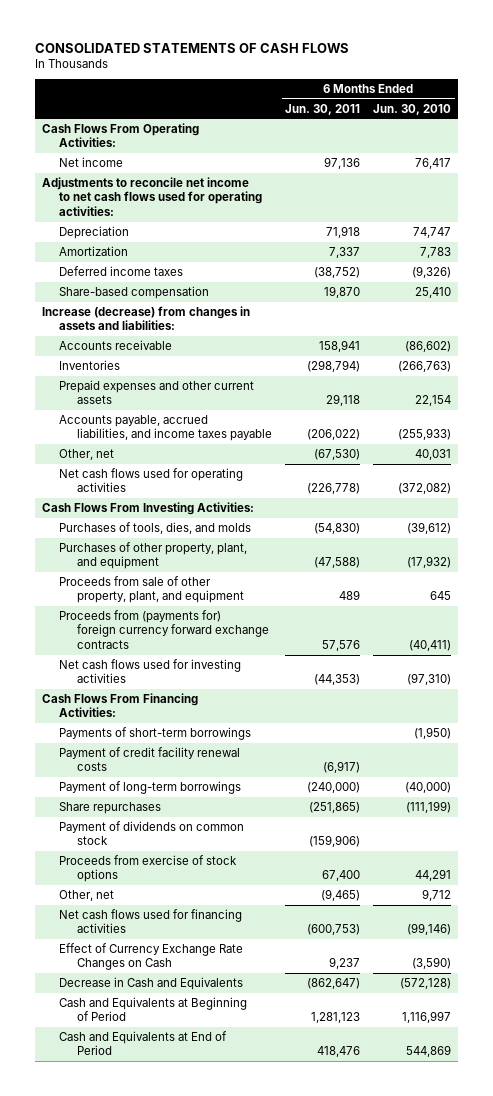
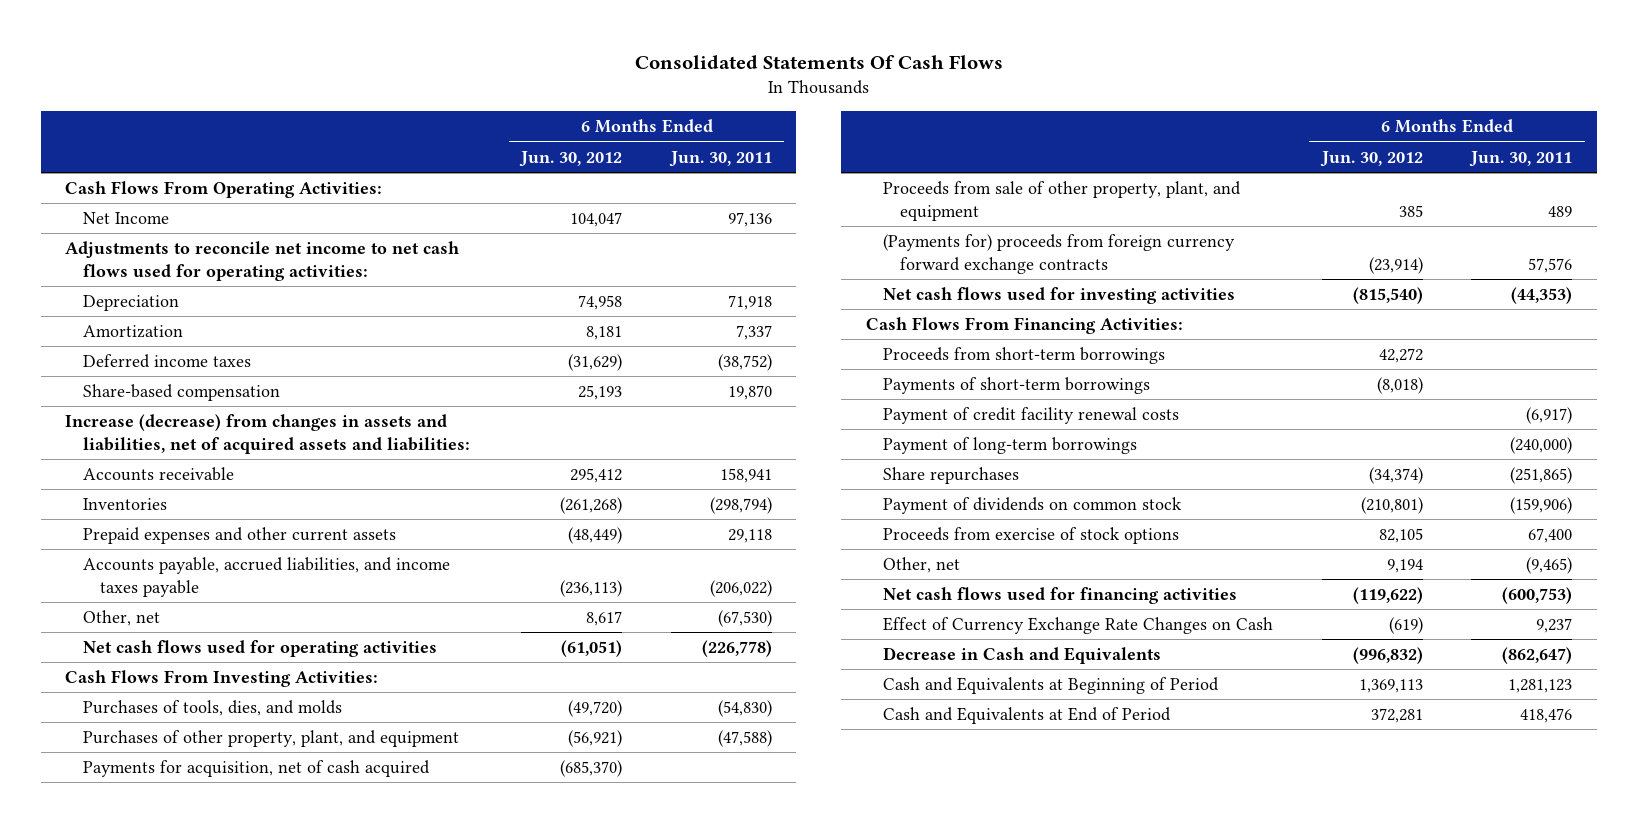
- CONSOLIDATED STATEMENTS OF CASH FLOWS
+ Consolidated Statements Of Cash Flows
- | 6 Months Ended Jun. 30, 2011 | 6 Months Ended Jun. 30, 2010
+ | 6 Months Ended Jun. 30, 2012 | 6 Months Ended Jun. 30, 2011
- Net income | 97,136 | 76,417
+ Net Income | 104,047 | 97,136
- Increase (decrease) from changes in assets and liabilities:
+ Increase (decrease) from changes in assets and liabilities, net of acquired assets and liabilities:
+ Payments for acquisition, net of cash acquired | (685,370) |
- Proceeds from (payments for) foreign currency forward exchange contracts | 57,576 | (40,411)
+ (Payments for) proceeds from foreign currency forward exchange contracts | (23,914) | 57,576
+ Proceeds from short-term borrowings | 42,272 |

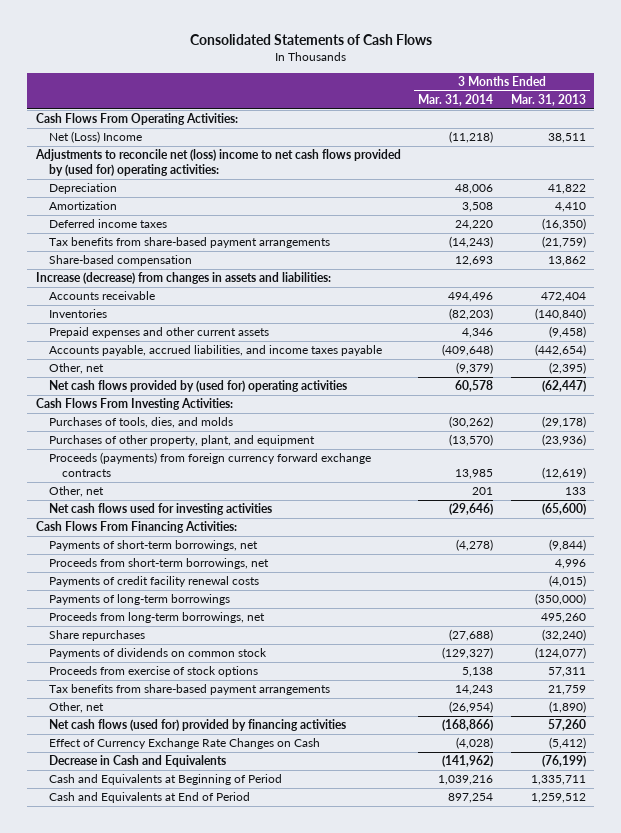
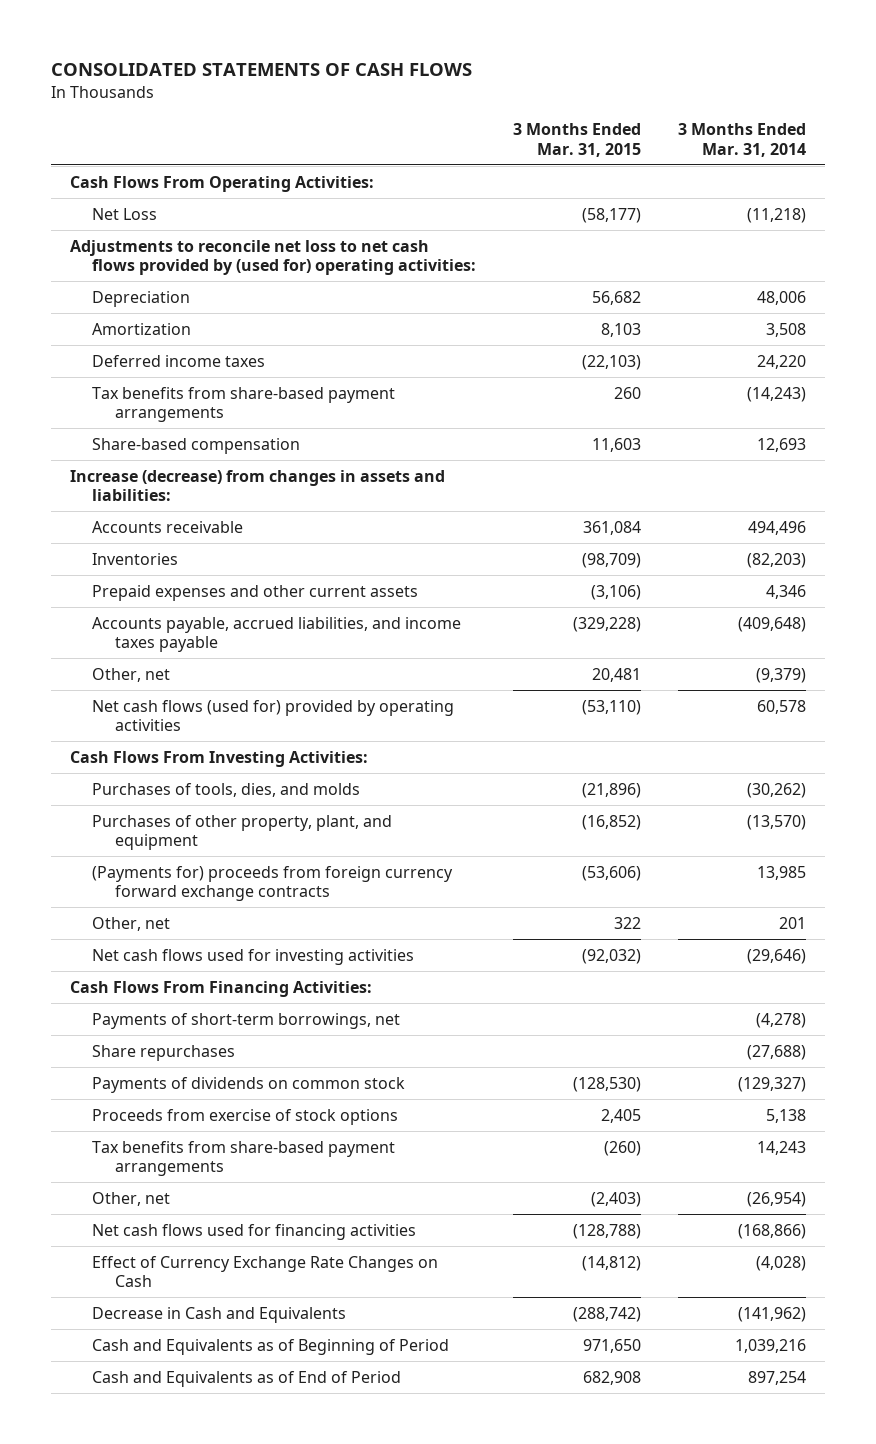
- Consolidated Statements of Cash Flows
+ CONSOLIDATED STATEMENTS OF CASH FLOWS
- | 3 Months Ended Mar. 31, 2014 | 3 Months Ended Mar. 31, 2013
+ | 3 Months Ended Mar. 31, 2015 | 3 Months Ended Mar. 31, 2014
- Net (Loss) Income | (11,218) | 38,511
- Adjustments to reconcile net (loss) income to net cash flows provided by (used for) operating activities:
+ Net Loss | (58,177) | (11,218)
+ Adjustments to reconcile net loss to net cash flows provided by (used for) operating activities:
- Net cash flows provided by (used for) operating activities | 60,578 | (62,447)
+ Net cash flows (used for) provided by operating activities | (53,110) | 60,578
- Proceeds (payments) from foreign currency forward exchange contracts | 13,985 | (12,619)
+ (Payments for) proceeds from foreign currency forward exchange contracts | (53,606) | 13,985
- Proceeds from short-term borrowings, net | | 4,996
- Payments of credit facility renewal costs | | (4,015)
- Payments of long-term borrowings | | (350,000)
- Proceeds from long-term borrowings, net | | 495,260
- Net cash flows (used for) provided by financing activities | (168,866) | 57,260
+ Net cash flows used for financing activities | (128,788) | (168,866)
- Cash and Equivalents at Beginning of Period | 1,039,216 | 1,335,711
- Cash and Equivalents at End of Period | 897,254 | 1,259,512
+ Cash and Equivalents as of Beginning of Period | 971,650 | 1,039,216
+ Cash and Equivalents as of End of Period | 682,908 | 897,254

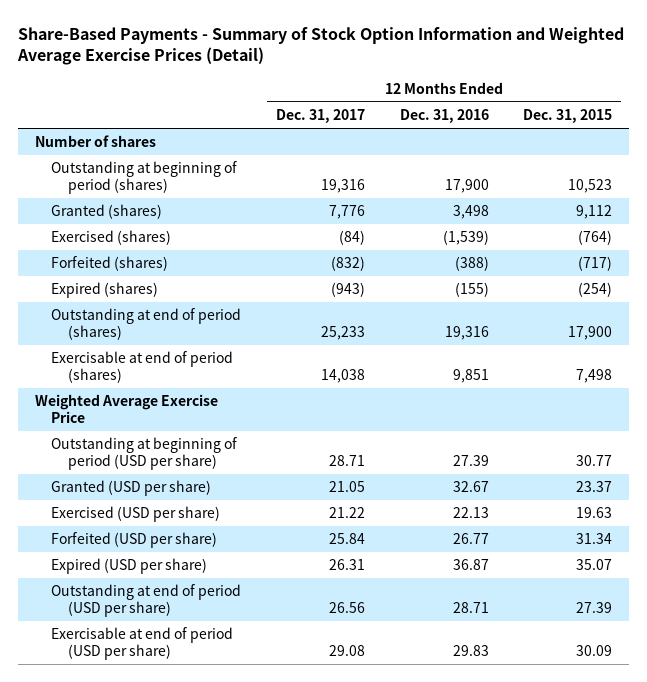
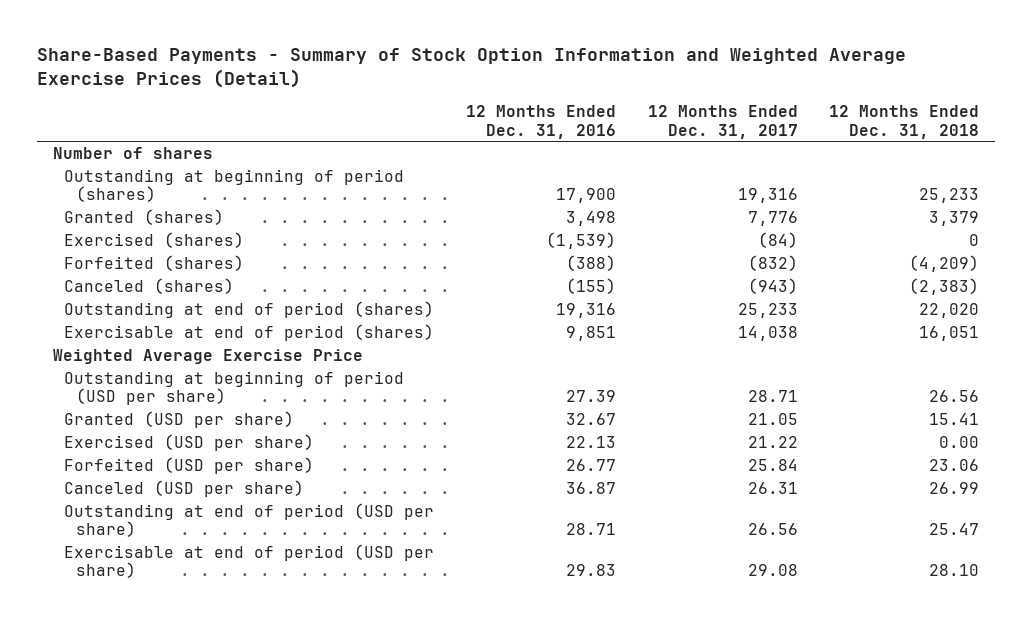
- | 12 Months Ended Dec. 31, 2017 | 12 Months Ended Dec. 31, 2016 | 12 Months Ended Dec. 31, 2015
+ | 12 Months Ended Dec. 31, 2016 | 12 Months Ended Dec. 31, 2017 | 12 Months Ended Dec. 31, 2018
- Expired (shares) | (943) | (155) | (254)
+ Canceled (shares) | (155) | (943) | (2,383)
- Expired (USD per share) | 26.31 | 36.87 | 35.07
+ Canceled (USD per share) | 36.87 | 26.31 | 26.99

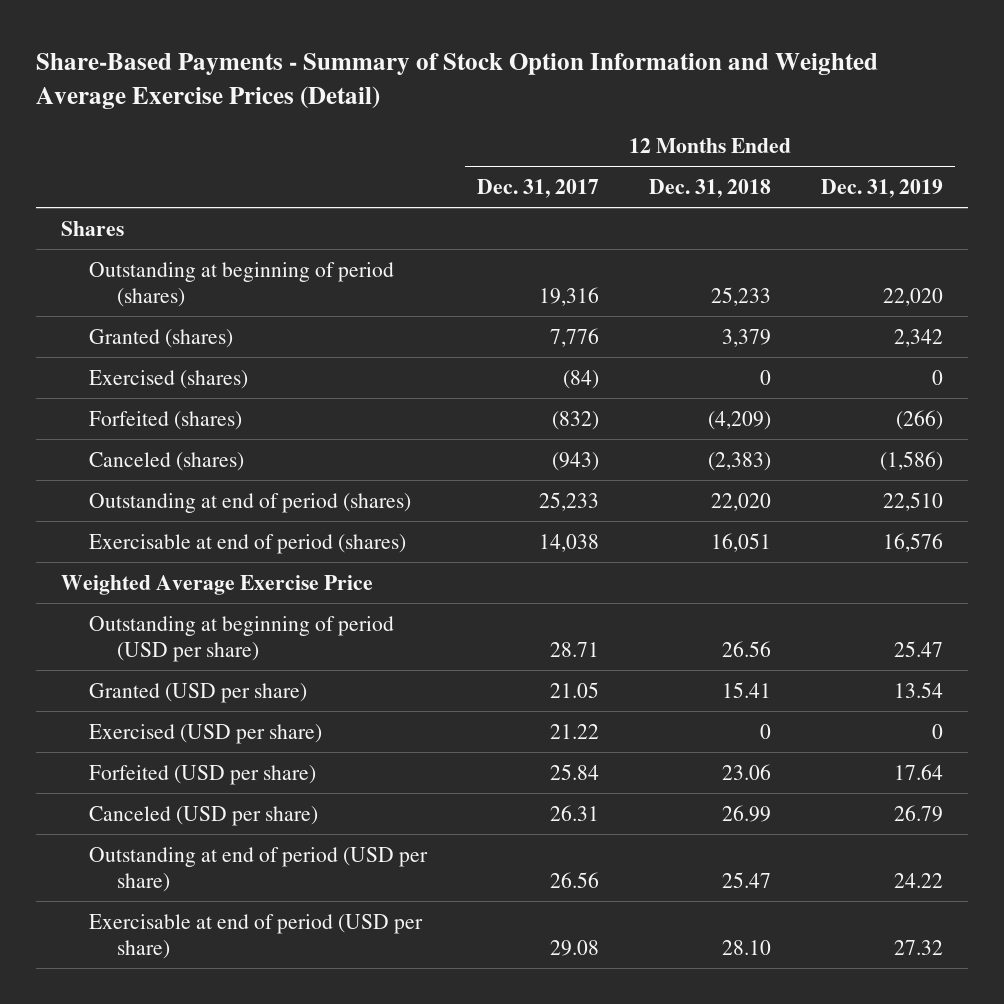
- | 12 Months Ended Dec. 31, 2016 | 12 Months Ended Dec. 31, 2017 | 12 Months Ended Dec. 31, 2018
+ | 12 Months Ended Dec. 31, 2017 | 12 Months Ended Dec. 31, 2018 | 12 Months Ended Dec. 31, 2019
- Number of shares
+ Shares
- Exercised (USD per share) | 22.13 | 21.22 | 0.00
+ Exercised (USD per share) | 21.22 | 0 | 0

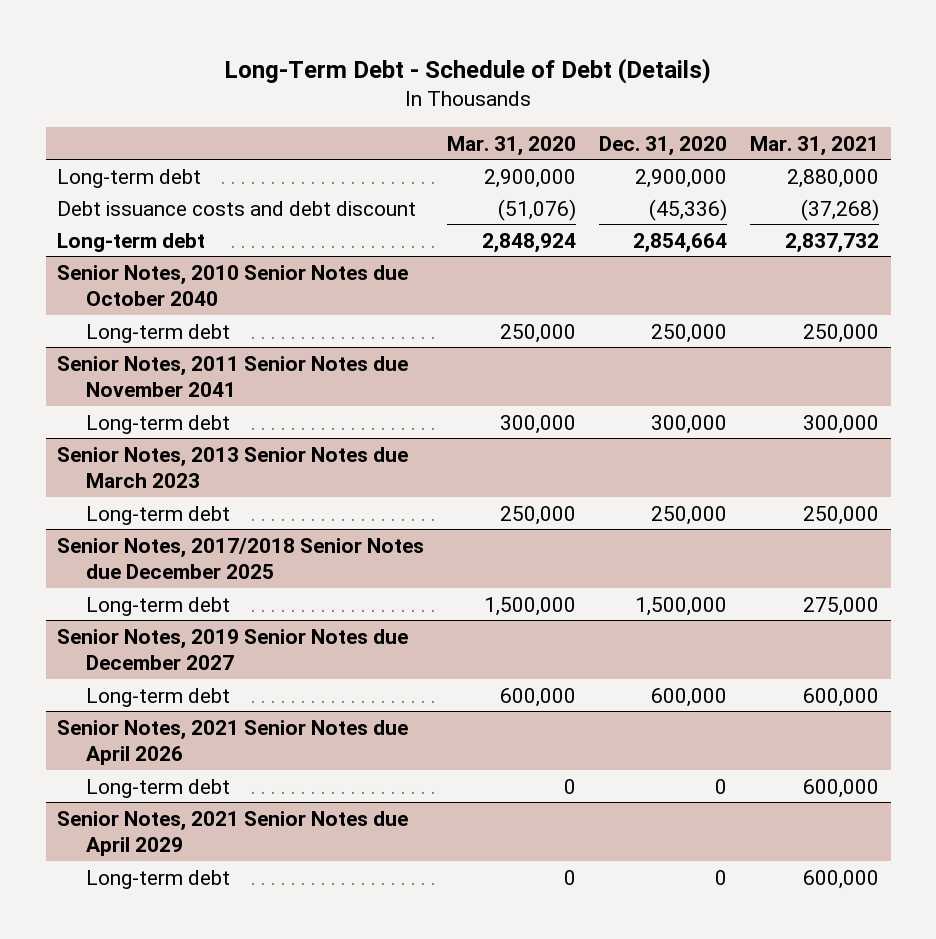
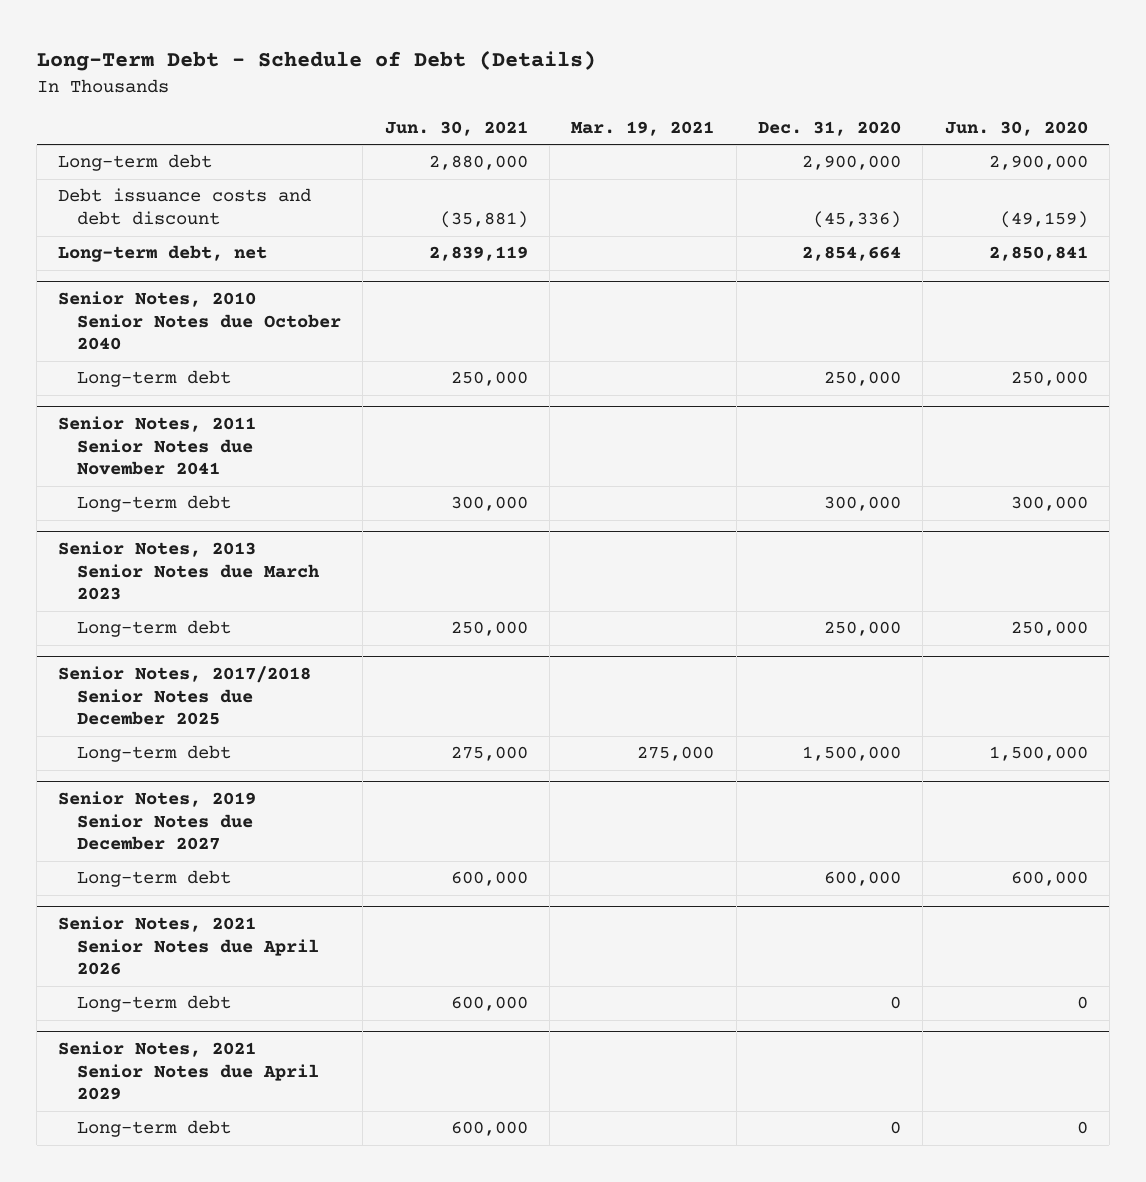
- | Mar. 31, 2020 | Dec. 31, 2020 | Mar. 31, 2021
+ | Jun. 30, 2021 | Mar. 19, 2021 | Dec. 31, 2020 | Jun. 30, 2020
- Long-term debt | 2,848,924 | 2,854,664 | 2,837,732
+ Long-term debt, net | 2,839,119 | | 2,854,664 | 2,850,841

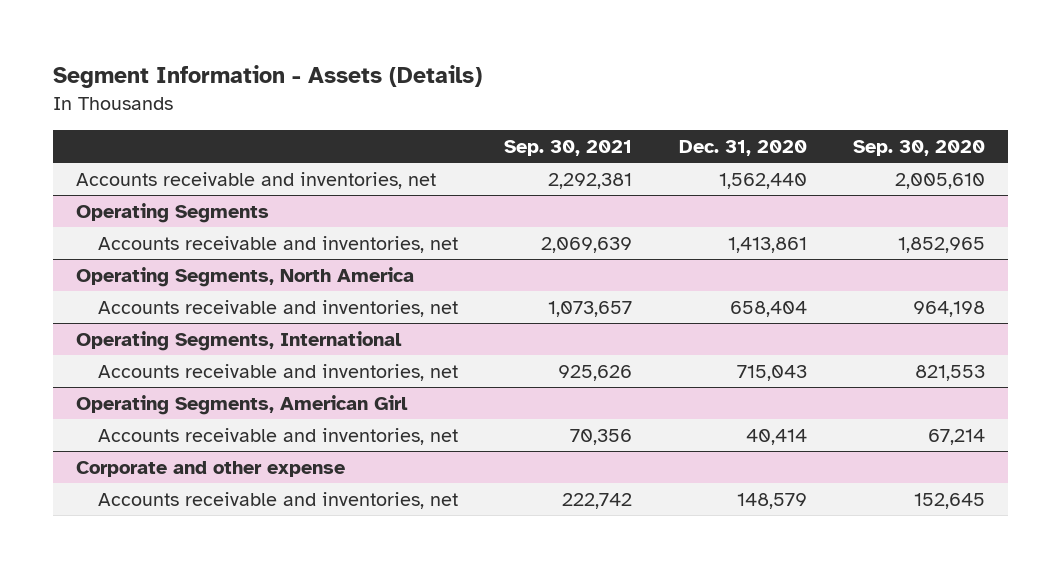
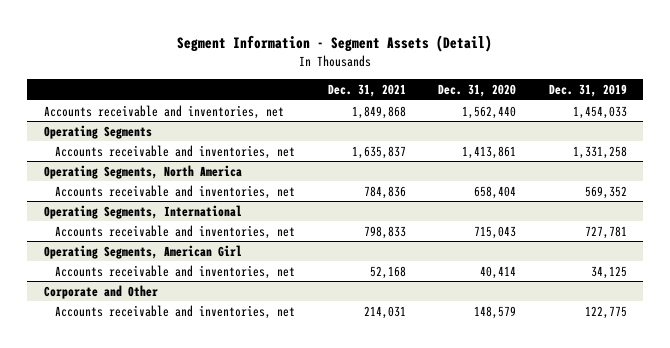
- Segment Information - Assets (Details)
+ Segment Information - Segment Assets (Detail)
- | Sep. 30, 2021 | Dec. 31, 2020 | Sep. 30, 2020
+ | Dec. 31, 2021 | Dec. 31, 2020 | Dec. 31, 2019
- Corporate and other expense
+ Corporate and Other

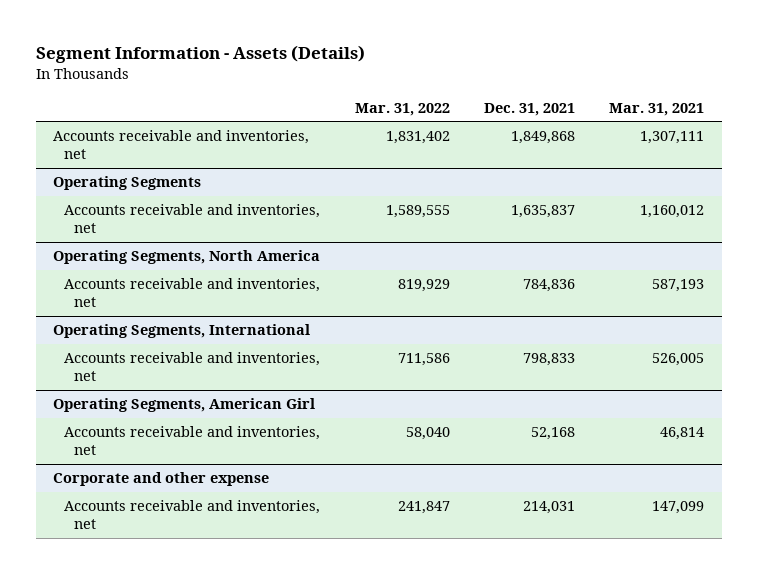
- Segment Information - Segment Assets (Detail)
+ Segment Information - Assets (Details)
- | Dec. 31, 2021 | Dec. 31, 2020 | Dec. 31, 2019
+ | Mar. 31, 2022 | Dec. 31, 2021 | Mar. 31, 2021
- Corporate and Other
+ Corporate and other expense

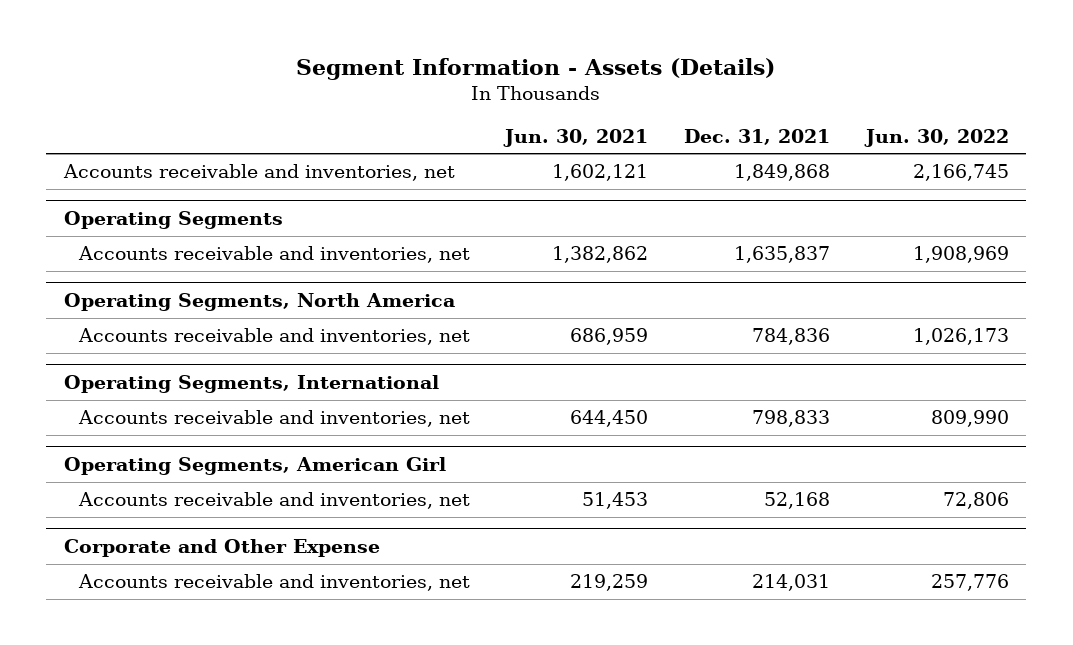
- | Mar. 31, 2022 | Dec. 31, 2021 | Mar. 31, 2021
+ | Jun. 30, 2021 | Dec. 31, 2021 | Jun. 30, 2022
- Corporate and other expense
+ Corporate and Other Expense

